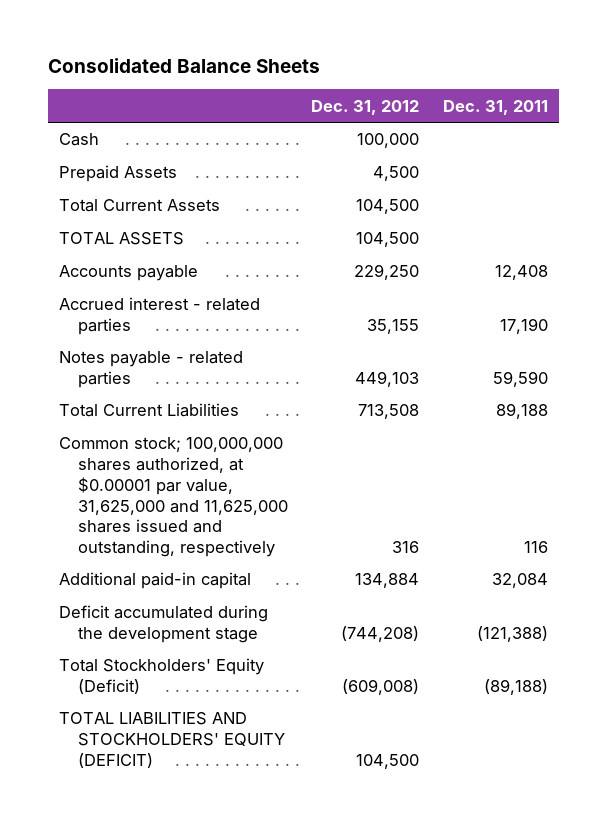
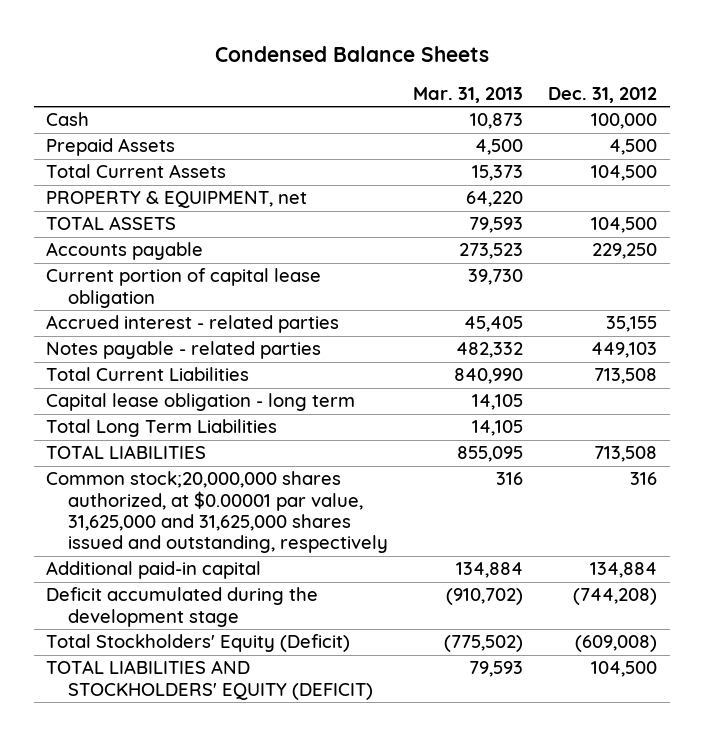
- Consolidated Balance Sheets
+ Condensed Balance Sheets
- | Dec. 31, 2012 | Dec. 31, 2011
+ | Mar. 31, 2013 | Dec. 31, 2012
+ PROPERTY & EQUIPMENT, net | 64,220 |
+ Current portion of capital lease obligation | 39,730 |
- Common stock; 100,000,000 shares authorized, at $0.00001 par value, 31,625,000 and 11,625,000 shares issued and outstanding, respectively | 316 | 116
+ Capital lease obligation - long term | 14,105 |
+ Total Long Term Liabilities | 14,105 |
+ TOTAL LIABILITIES | 855,095 | 713,508
+ Common stock;20,000,000 shares authorized, at $0.00001 par value, 31,625,000 and 31,625,000 shares issued and outstanding, respectively | 316 | 316

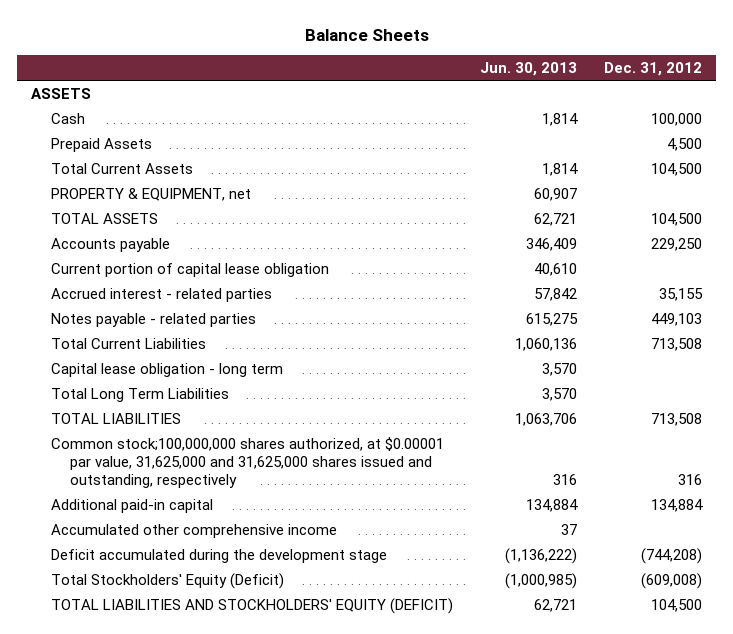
- Condensed Balance Sheets
+ Balance Sheets
- | Mar. 31, 2013 | Dec. 31, 2012
+ | Jun. 30, 2013 | Dec. 31, 2012
+ ASSETS
- Common stock;20,000,000 shares authorized, at $0.00001 par value, 31,625,000 and 31,625,000 shares issued and outstanding, respectively | 316 | 316
+ Common stock;100,000,000 shares authorized, at $0.00001 par value, 31,625,000 and 31,625,000 shares issued and outstanding, respectively | 316 | 316
+ Accumulated other comprehensive income | 37 |

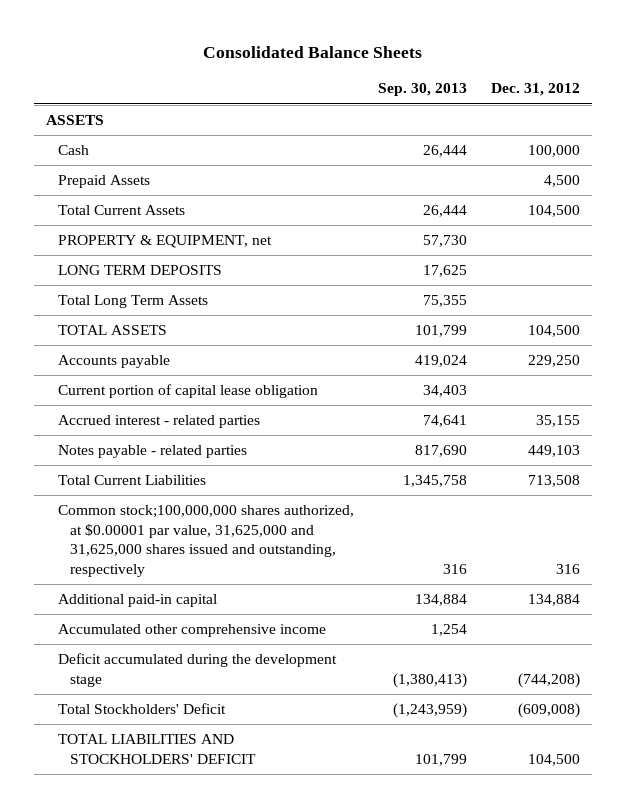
- Balance Sheets
+ Consolidated Balance Sheets
- | Jun. 30, 2013 | Dec. 31, 2012
+ | Sep. 30, 2013 | Dec. 31, 2012
+ LONG TERM DEPOSITS | 17,625 |
+ Total Long Term Assets | 75,355 |
- Capital lease obligation - long term | 3,570 |
- Total Long Term Liabilities | 3,570 |
- TOTAL LIABILITIES | 1,063,706 | 713,508
- Total Stockholders' Equity (Deficit) | (1,000,985) | (609,008)
- TOTAL LIABILITIES AND STOCKHOLDERS' EQUITY (DEFICIT) | 62,721 | 104,500
+ Total Stockholders' Deficit | (1,243,959) | (609,008)
+ TOTAL LIABILITIES AND STOCKHOLDERS' DEFICIT | 101,799 | 104,500

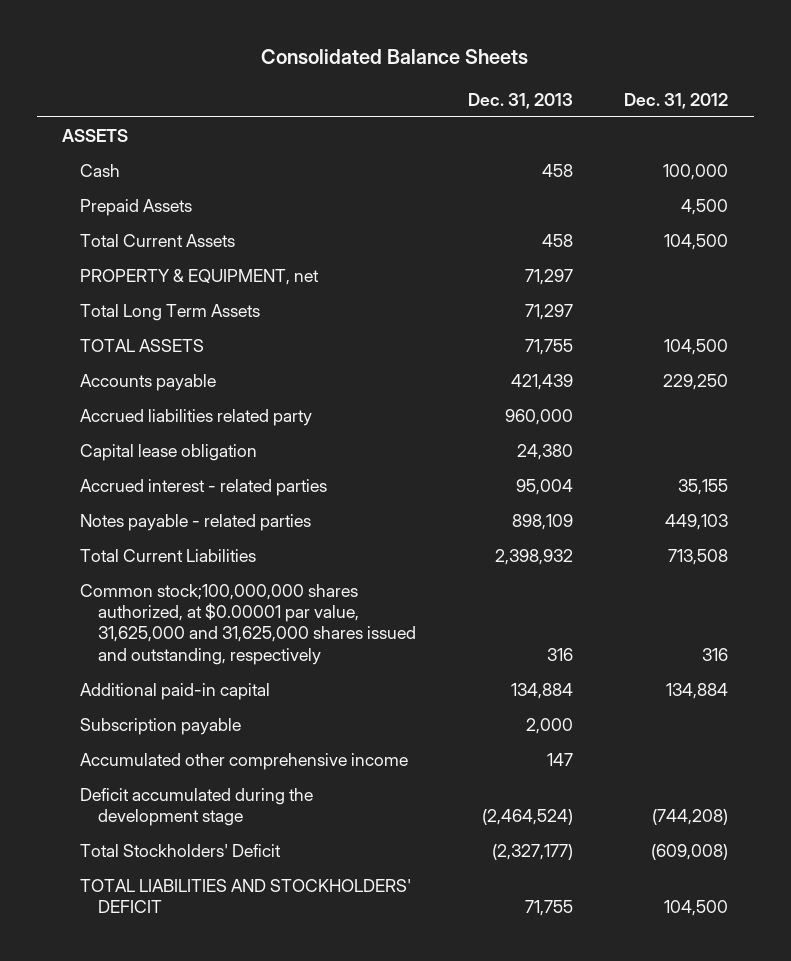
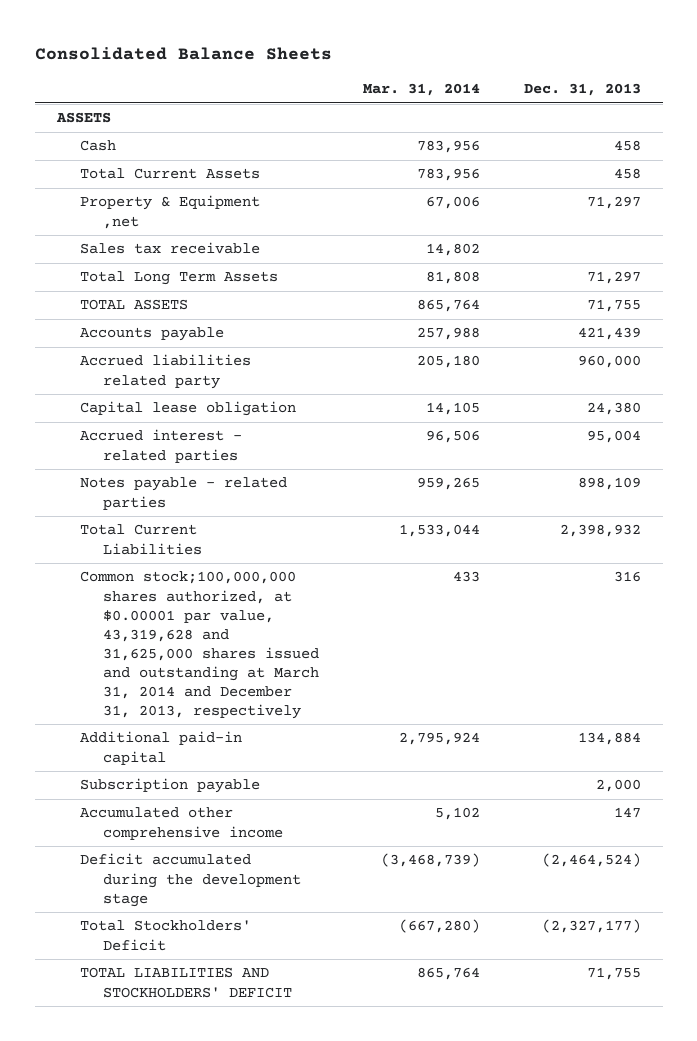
- | Dec. 31, 2013 | Dec. 31, 2012
+ | Mar. 31, 2014 | Dec. 31, 2013
- Prepaid Assets | | 4,500
- PROPERTY & EQUIPMENT, net | 71,297 |
+ Property & Equipment ,net | 67,006 | 71,297
+ Sales tax receivable | 14,802 |
- Common stock;100,000,000 shares authorized, at $0.00001 par value, 31,625,000 and 31,625,000 shares issued and outstanding, respectively | 316 | 316
+ Common stock;100,000,000 shares authorized, at $0.00001 par value, 43,319,628 and 31,625,000 shares issued and outstanding at March 31, 2014 and December 31, 2013, respectively | 433 | 316

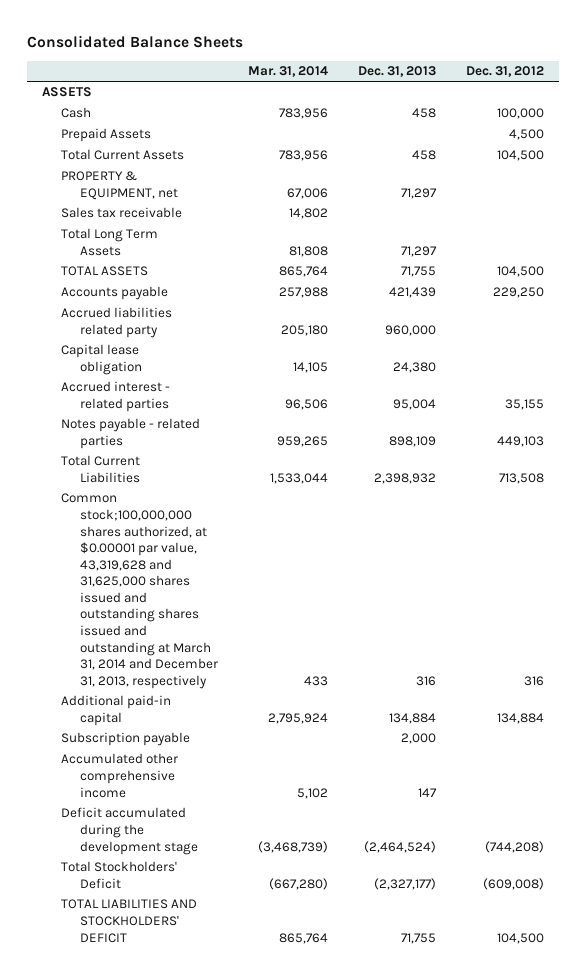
- | Mar. 31, 2014 | Dec. 31, 2013
+ | Mar. 31, 2014 | Dec. 31, 2013 | Dec. 31, 2012
+ Prepaid Assets | | | 4,500
- Property & Equipment ,net | 67,006 | 71,297
+ PROPERTY & EQUIPMENT, net | 67,006 | 71,297 |
- Common stock;100,000,000 shares authorized, at $0.00001 par value, 43,319,628 and 31,625,000 shares issued and outstanding at March 31, 2014 and December 31, 2013, respectively | 433 | 316
+ Common stock;100,000,000 shares authorized, at $0.00001 par value, 43,319,628 and 31,625,000 shares issued and outstanding shares issued and outstanding at March 31, 2014 and December 31, 2013, respectively | 433 | 316 | 316

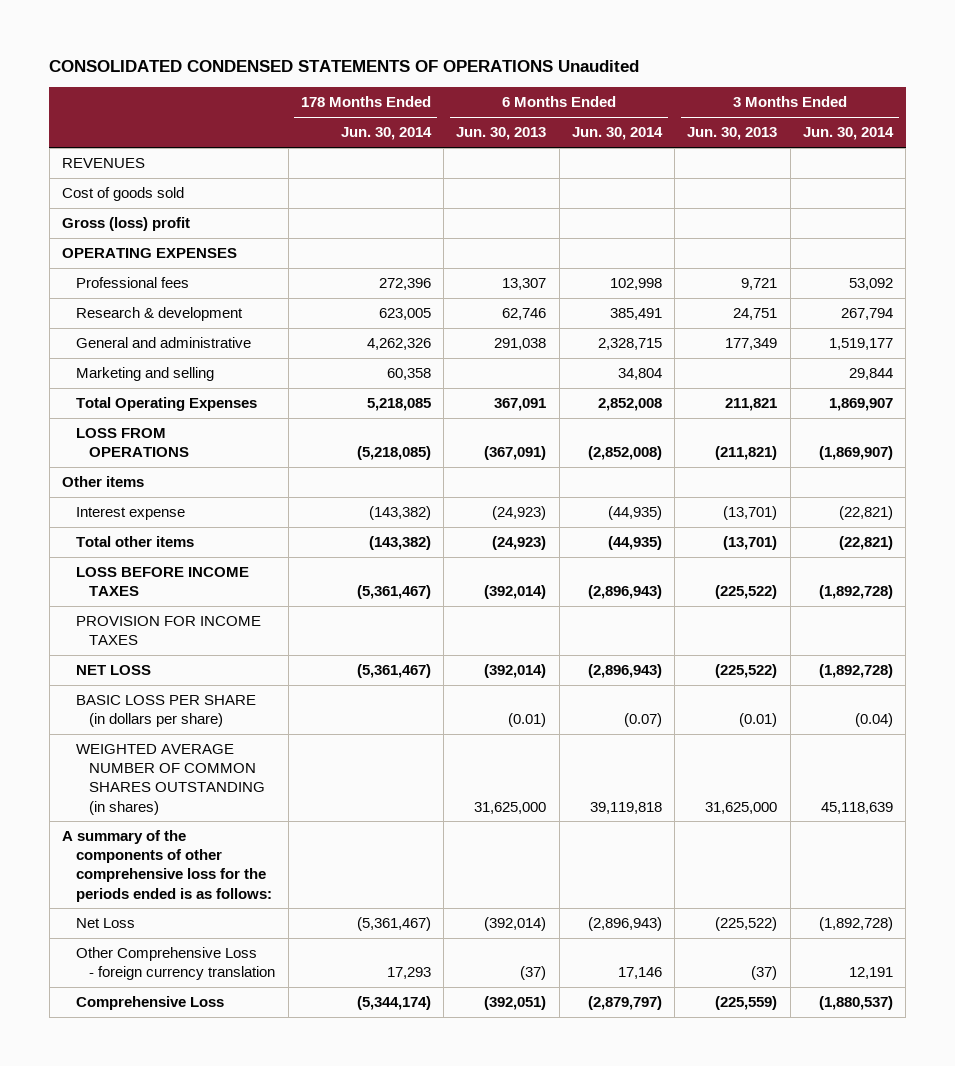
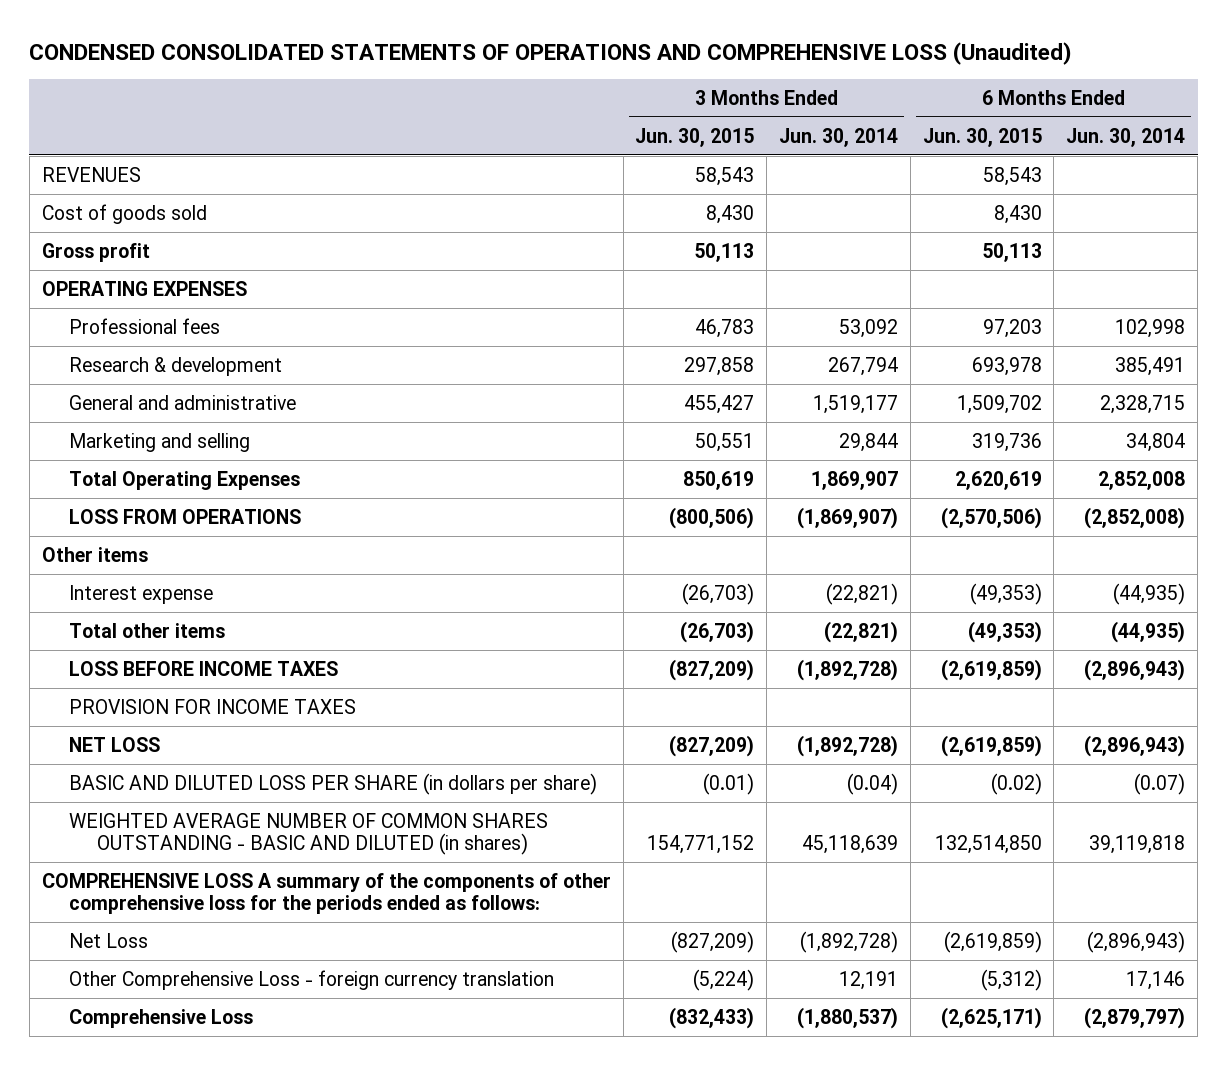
- CONSOLIDATED CONDENSED STATEMENTS OF OPERATIONS Unaudited
+ CONDENSED CONSOLIDATED STATEMENTS OF OPERATIONS AND COMPREHENSIVE LOSS (Unaudited)
- | 178 Months Ended Jun. 30, 2014 | 6 Months Ended Jun. 30, 2013 | 6 Months Ended Jun. 30, 2014 | 3 Months Ended Jun. 30, 2013 | 3 Months Ended Jun. 30, 2014
+ | 3 Months Ended Jun. 30, 2015 | 3 Months Ended Jun. 30, 2014 | 6 Months Ended Jun. 30, 2015 | 6 Months Ended Jun. 30, 2014
- Gross (loss) profit
+ Gross profit | 50,113 | | 50,113 |
- BASIC LOSS PER SHARE (in dollars per share) | | (0.01) | (0.07) | (0.01) | (0.04)
- WEIGHTED AVERAGE NUMBER OF COMMON SHARES OUTSTANDING (in shares) | | 31,625,000 | 39,119,818 | 31,625,000 | 45,118,639
- A summary of the components of other comprehensive loss for the periods ended is as follows:
+ BASIC AND DILUTED LOSS PER SHARE (in dollars per share) | (0.01) | (0.04) | (0.02) | (0.07)
+ WEIGHTED AVERAGE NUMBER OF COMMON SHARES OUTSTANDING - BASIC AND DILUTED (in shares) | 154,771,152 | 45,118,639 | 132,514,850 | 39,119,818
+ COMPREHENSIVE LOSS A summary of the components of other comprehensive loss for the periods ended as follows:

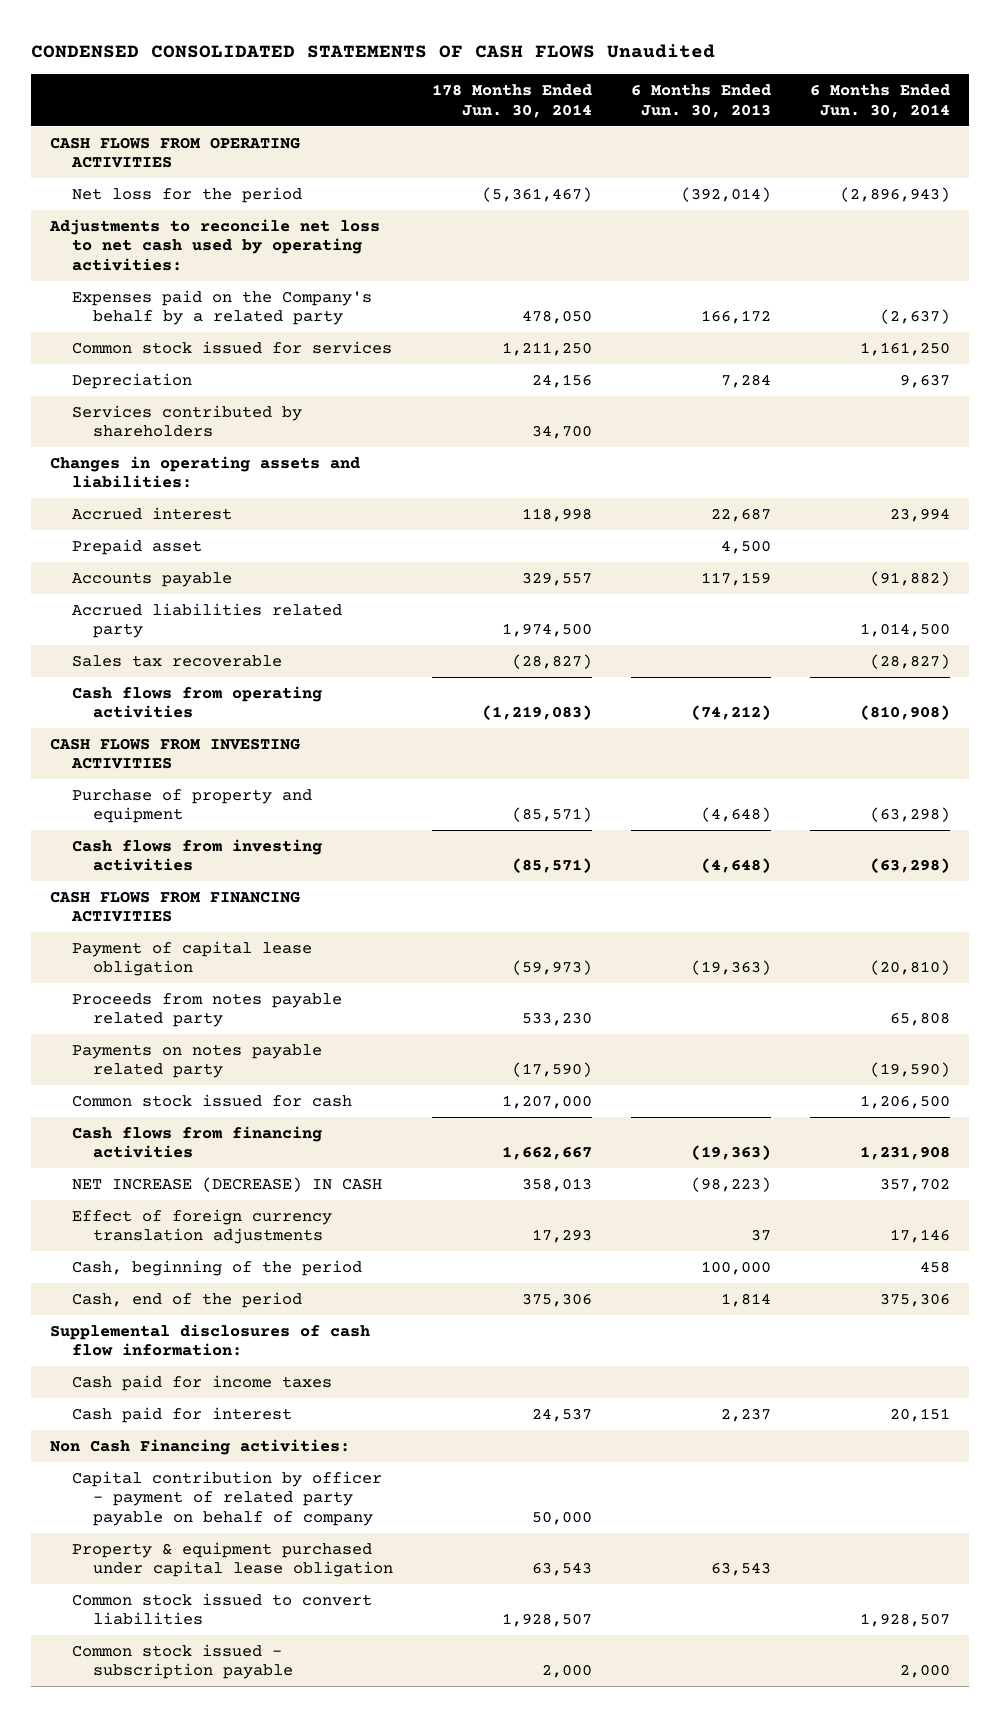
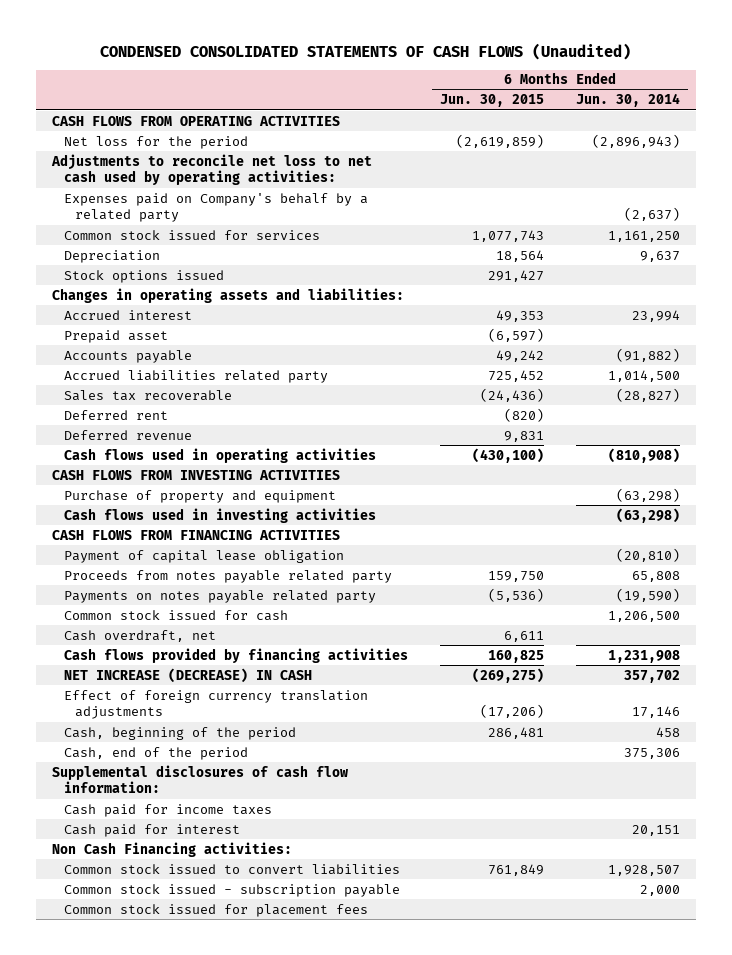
- CONDENSED CONSOLIDATED STATEMENTS OF CASH FLOWS Unaudited
+ CONDENSED CONSOLIDATED STATEMENTS OF CASH FLOWS (Unaudited)
- | 178 Months Ended Jun. 30, 2014 | 6 Months Ended Jun. 30, 2013 | 6 Months Ended Jun. 30, 2014
+ | 6 Months Ended Jun. 30, 2015 | 6 Months Ended Jun. 30, 2014
- Expenses paid on the Company's behalf by a related party | 478,050 | 166,172 | (2,637)
+ Expenses paid on Company's behalf by a related party | | (2,637)
- Services contributed by shareholders | 34,700 | |
+ Stock options issued | 291,427 |
- Cash flows from operating activities | (1,219,083) | (74,212) | (810,908)
+ Deferred rent | (820) |
+ Deferred revenue | 9,831 |
+ Cash flows used in operating activities | (430,100) | (810,908)
- Cash flows from investing activities | (85,571) | (4,648) | (63,298)
+ Cash flows used in investing activities | | (63,298)
- Cash flows from financing activities | 1,662,667 | (19,363) | 1,231,908
+ Cash overdraft, net | 6,611 |
+ Cash flows provided by financing activities | 160,825 | 1,231,908
- Capital contribution by officer - payment of related party payable on behalf of company | 50,000 | |
- Property & equipment purchased under capital lease obligation | 63,543 | 63,543 |
+ Common stock issued for placement fees

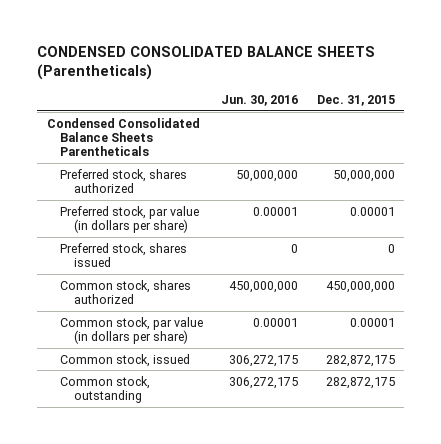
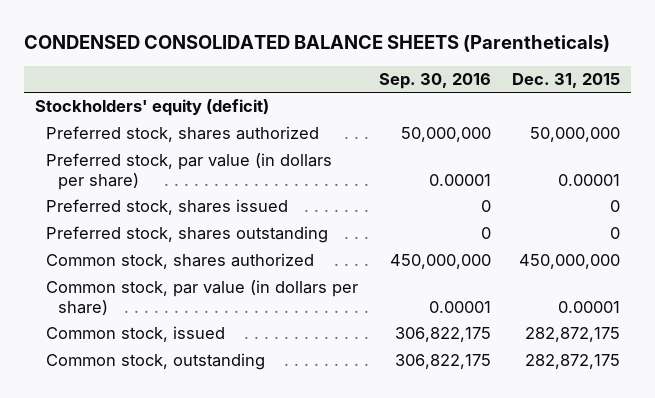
- | Jun. 30, 2016 | Dec. 31, 2015
+ | Sep. 30, 2016 | Dec. 31, 2015
- Condensed Consolidated Balance Sheets Parentheticals
+ Stockholders' equity (deficit)
+ Preferred stock, shares outstanding | 0 | 0

